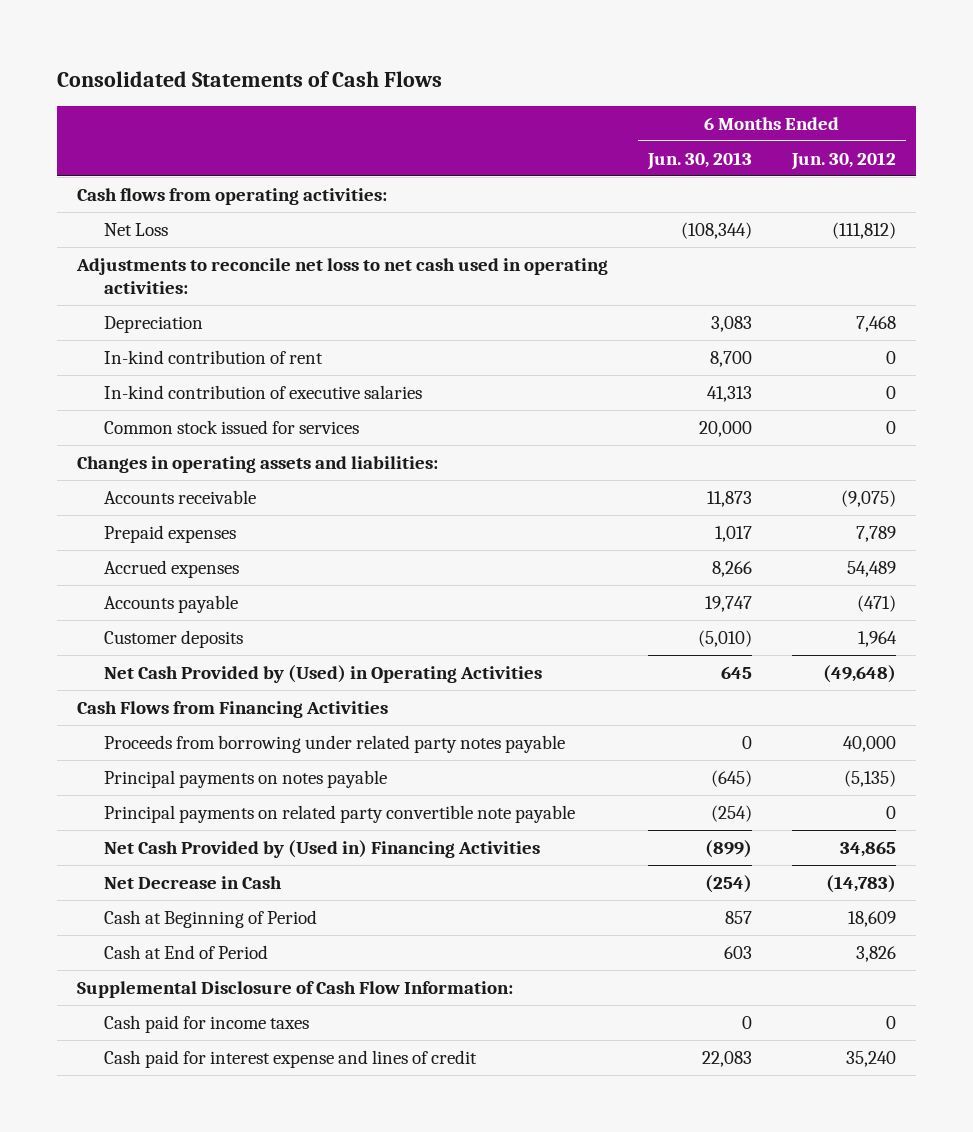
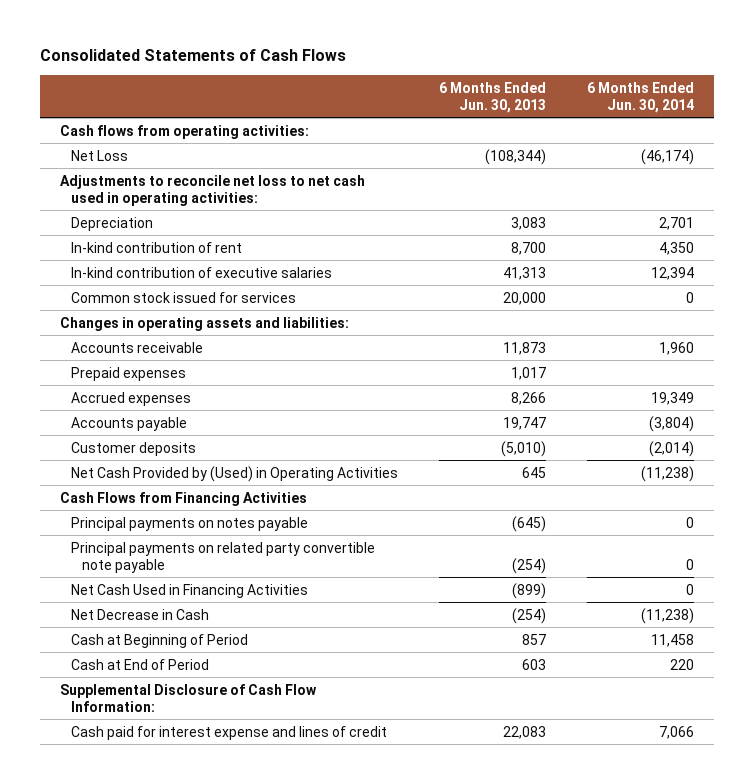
- | 6 Months Ended Jun. 30, 2013 | 6 Months Ended Jun. 30, 2012
+ | 6 Months Ended Jun. 30, 2013 | 6 Months Ended Jun. 30, 2014
- Proceeds from borrowing under related party notes payable | 0 | 40,000
- Net Cash Provided by (Used in) Financing Activities | (899) | 34,865
+ Net Cash Used in Financing Activities | (899) | 0
- Cash paid for income taxes | 0 | 0

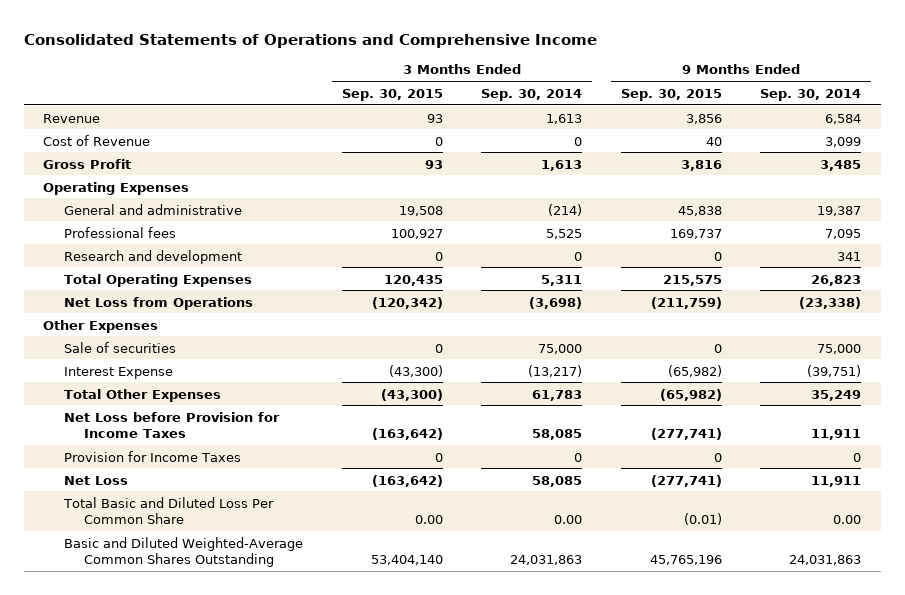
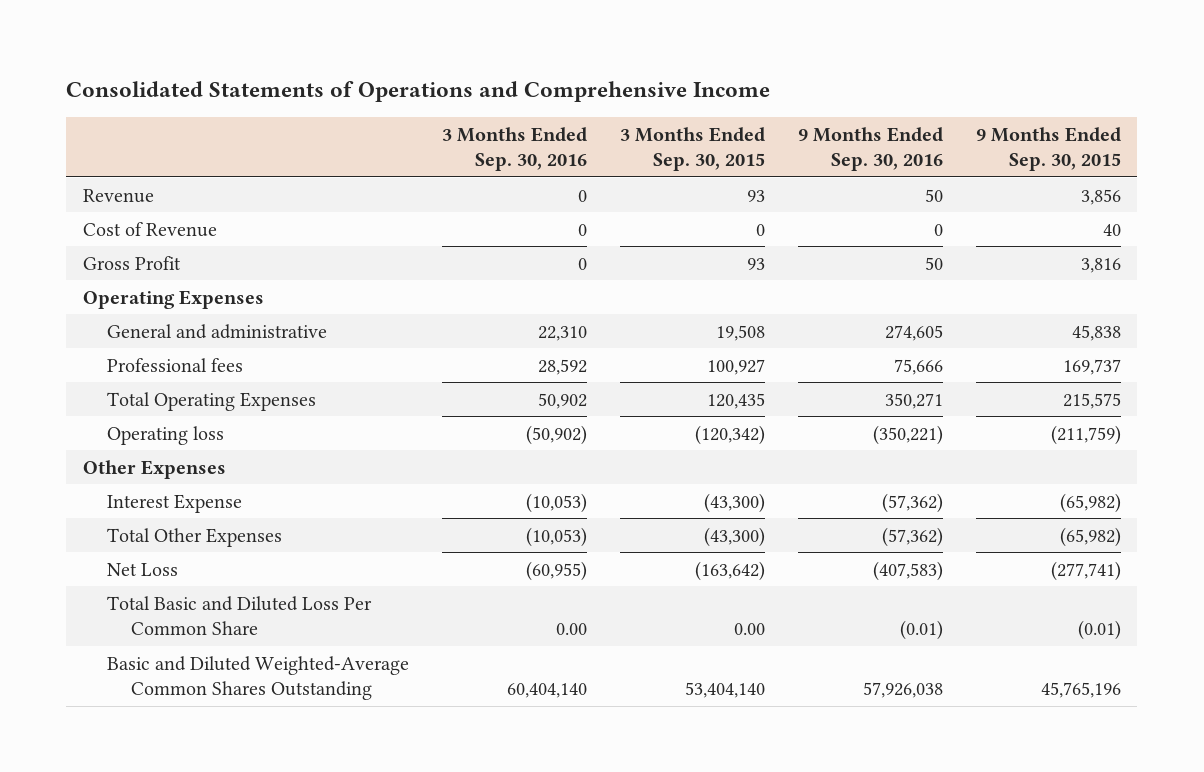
- | 3 Months Ended Sep. 30, 2015 | 3 Months Ended Sep. 30, 2014 | 9 Months Ended Sep. 30, 2015 | 9 Months Ended Sep. 30, 2014
+ | 3 Months Ended Sep. 30, 2016 | 3 Months Ended Sep. 30, 2015 | 9 Months Ended Sep. 30, 2016 | 9 Months Ended Sep. 30, 2015
- Research and development | 0 | 0 | 0 | 341
- Net Loss from Operations | (120,342) | (3,698) | (211,759) | (23,338)
+ Operating loss | (50,902) | (120,342) | (350,221) | (211,759)
- Sale of securities | 0 | 75,000 | 0 | 75,000
- Net Loss before Provision for Income Taxes | (163,642) | 58,085 | (277,741) | 11,911
- Provision for Income Taxes | 0 | 0 | 0 | 0

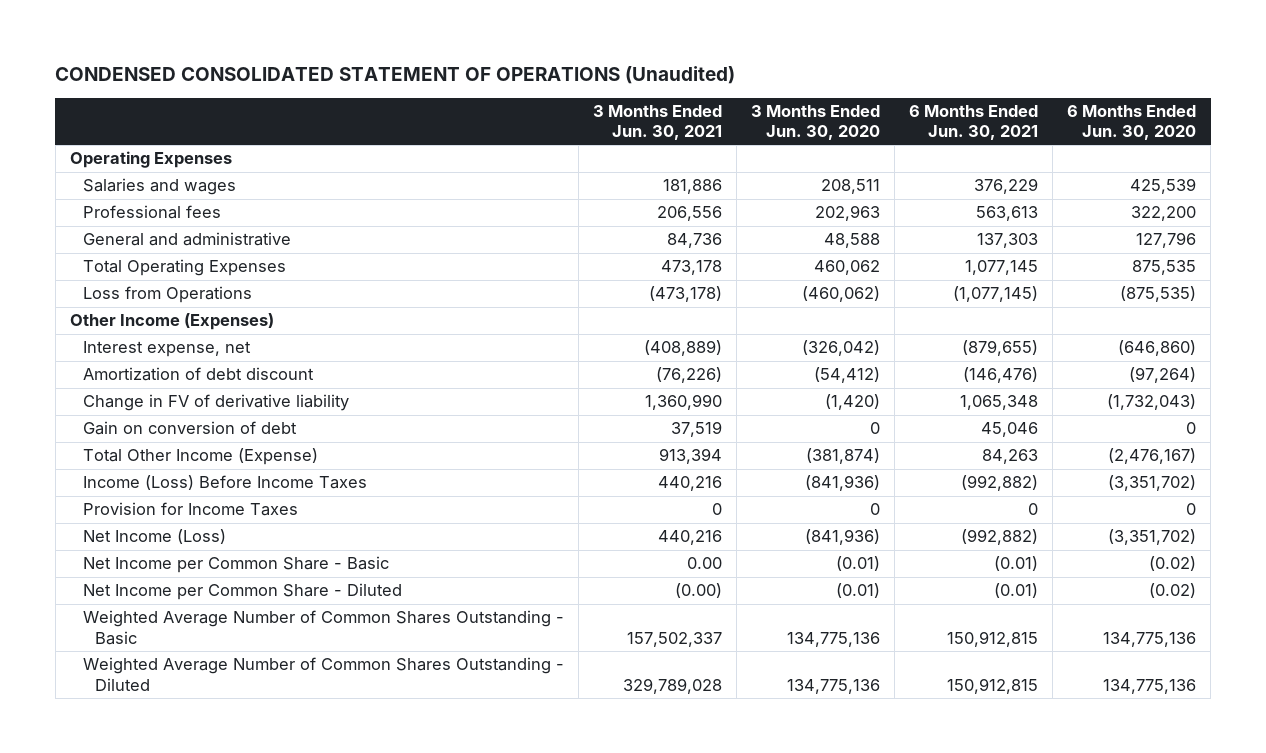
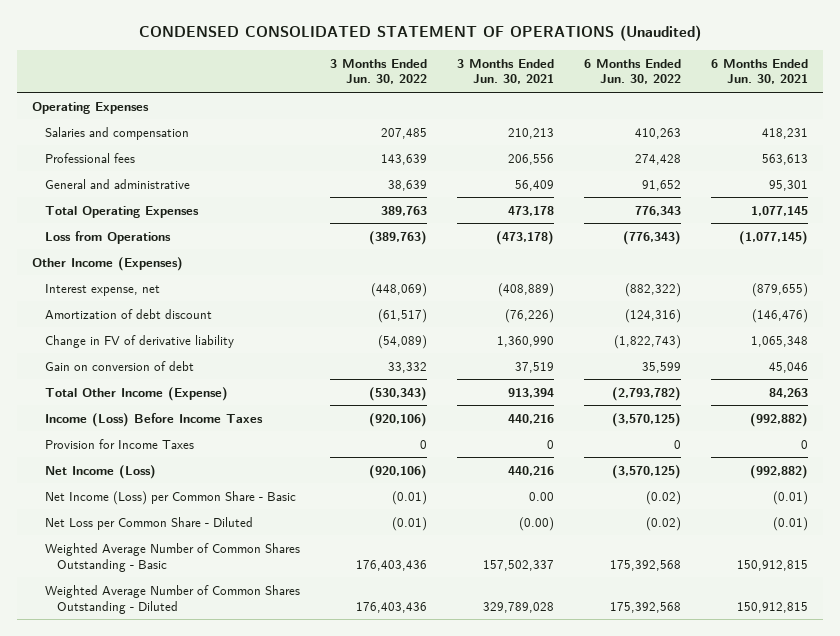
- | 3 Months Ended Jun. 30, 2021 | 3 Months Ended Jun. 30, 2020 | 6 Months Ended Jun. 30, 2021 | 6 Months Ended Jun. 30, 2020
+ | 3 Months Ended Jun. 30, 2022 | 3 Months Ended Jun. 30, 2021 | 6 Months Ended Jun. 30, 2022 | 6 Months Ended Jun. 30, 2021
- Salaries and wages | 181,886 | 208,511 | 376,229 | 425,539
+ Salaries and compensation | 207,485 | 210,213 | 410,263 | 418,231
- General and administrative | 84,736 | 48,588 | 137,303 | 127,796
+ General and administrative | 38,639 | 56,409 | 91,652 | 95,301
- Net Income per Common Share - Basic | 0.00 | (0.01) | (0.01) | (0.02)
- Net Income per Common Share - Diluted | (0.00) | (0.01) | (0.01) | (0.02)
+ Net Income (Loss) per Common Share - Basic | (0.01) | 0.00 | (0.02) | (0.01)
+ Net Loss per Common Share - Diluted | (0.01) | (0.00) | (0.02) | (0.01)

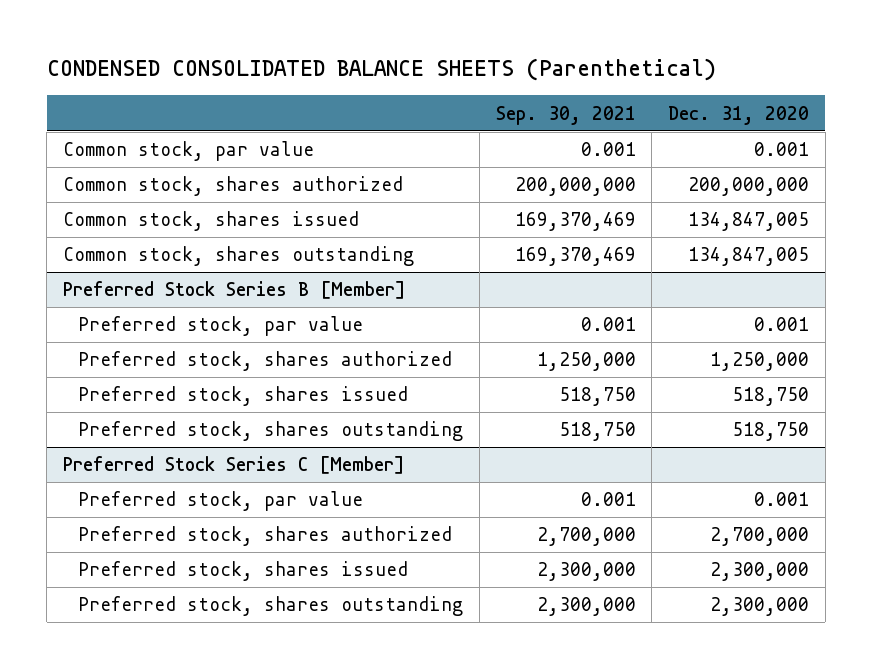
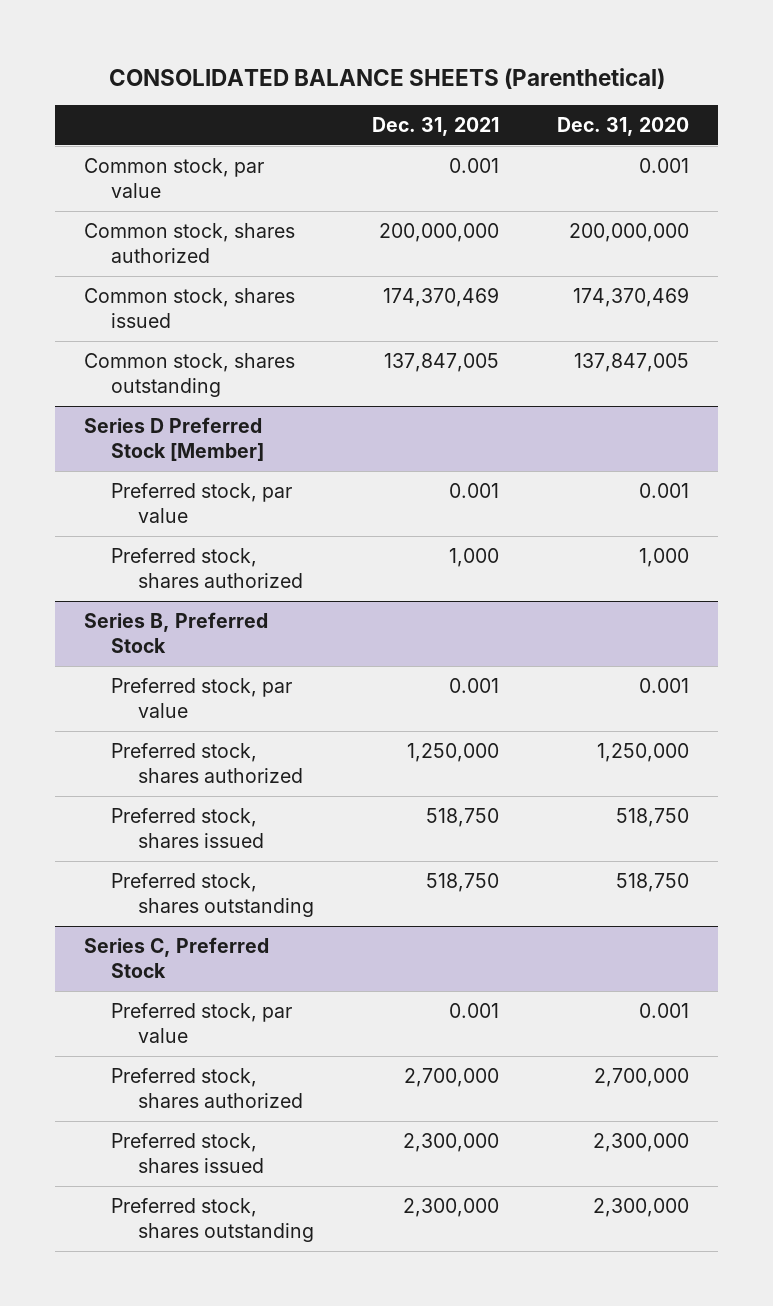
- CONDENSED CONSOLIDATED BALANCE SHEETS (Parenthetical)
+ CONSOLIDATED BALANCE SHEETS (Parenthetical)
- | Sep. 30, 2021 | Dec. 31, 2020
+ | Dec. 31, 2021 | Dec. 31, 2020
- Common stock, shares issued | 169,370,469 | 134,847,005
- Common stock, shares outstanding | 169,370,469 | 134,847,005
- Preferred Stock Series B [Member]
+ Common stock, shares issued | 174,370,469 | 174,370,469
+ Common stock, shares outstanding | 137,847,005 | 137,847,005
+ Series D Preferred Stock [Member]
+ Preferred stock, shares authorized | 1,000 | 1,000
+ Series B, Preferred Stock
+ Preferred stock, par value | 0.001 | 0.001
- Preferred Stock Series C [Member]
+ Series C, Preferred Stock

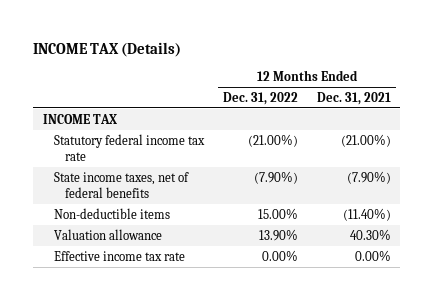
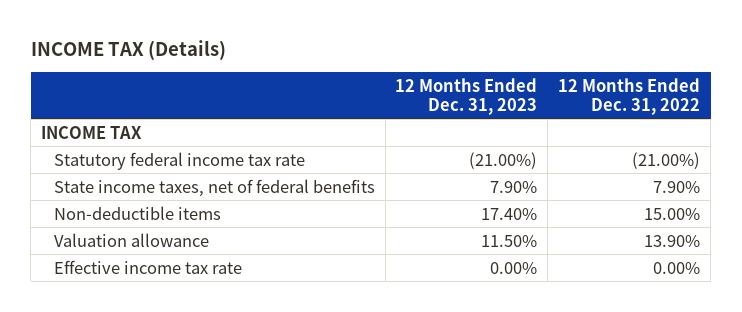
- | 12 Months Ended Dec. 31, 2022 | 12 Months Ended Dec. 31, 2021
+ | 12 Months Ended Dec. 31, 2023 | 12 Months Ended Dec. 31, 2022
- State income taxes, net of federal benefits | (7.90%) | (7.90%)
+ State income taxes, net of federal benefits | 7.90% | 7.90%

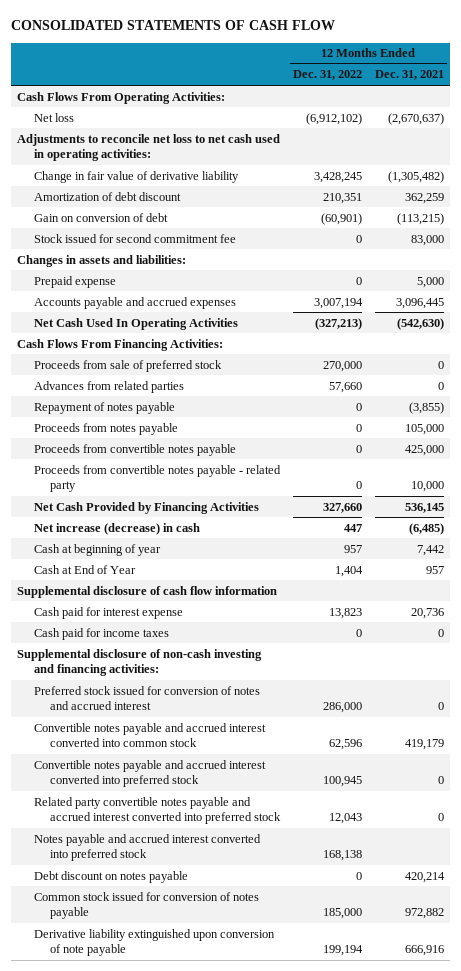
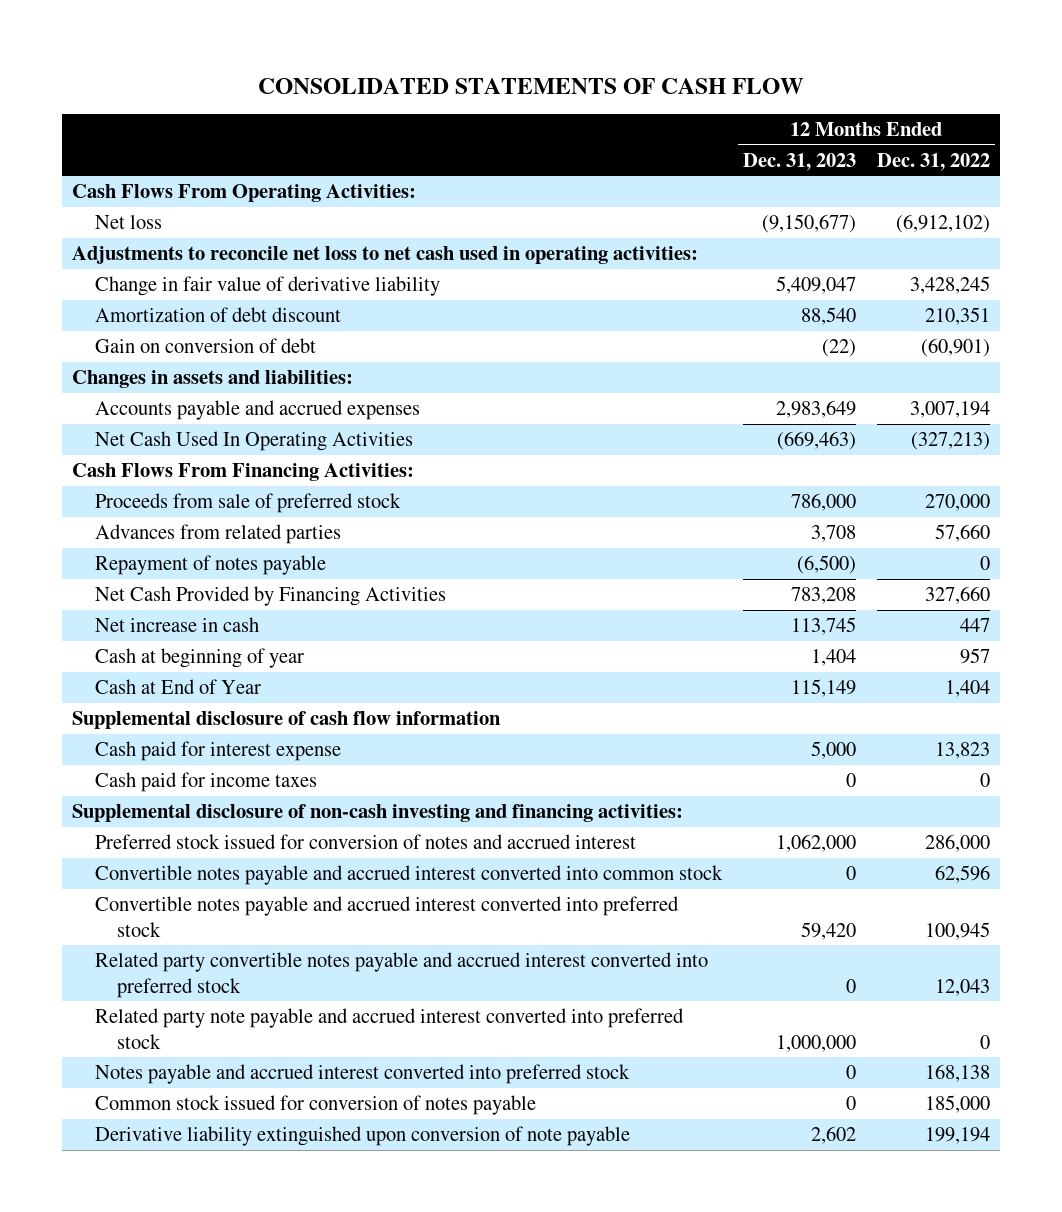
- | 12 Months Ended Dec. 31, 2022 | 12 Months Ended Dec. 31, 2021
+ | 12 Months Ended Dec. 31, 2023 | 12 Months Ended Dec. 31, 2022
- Stock issued for second commitment fee | 0 | 83,000
- Prepaid expense | 0 | 5,000
- Proceeds from notes payable | 0 | 105,000
- Proceeds from convertible notes payable | 0 | 425,000
- Proceeds from convertible notes payable - related party | 0 | 10,000
- Net increase (decrease) in cash | 447 | (6,485)
+ Net increase in cash | 113,745 | 447
+ Related party note payable and accrued interest converted into preferred stock | 1,000,000 | 0
- Debt discount on notes payable | 0 | 420,214

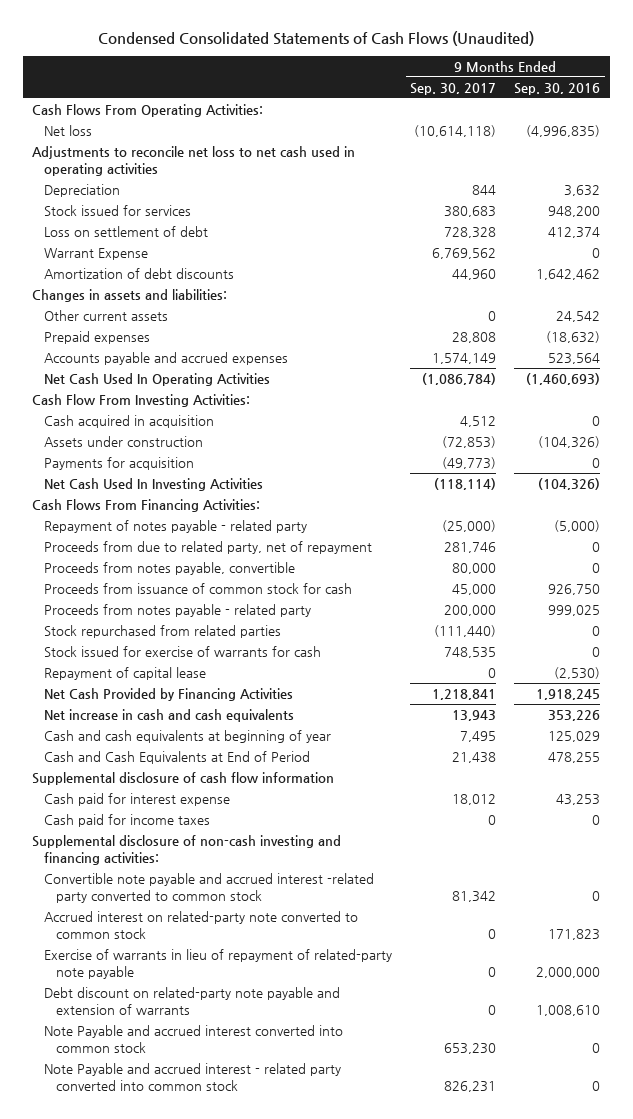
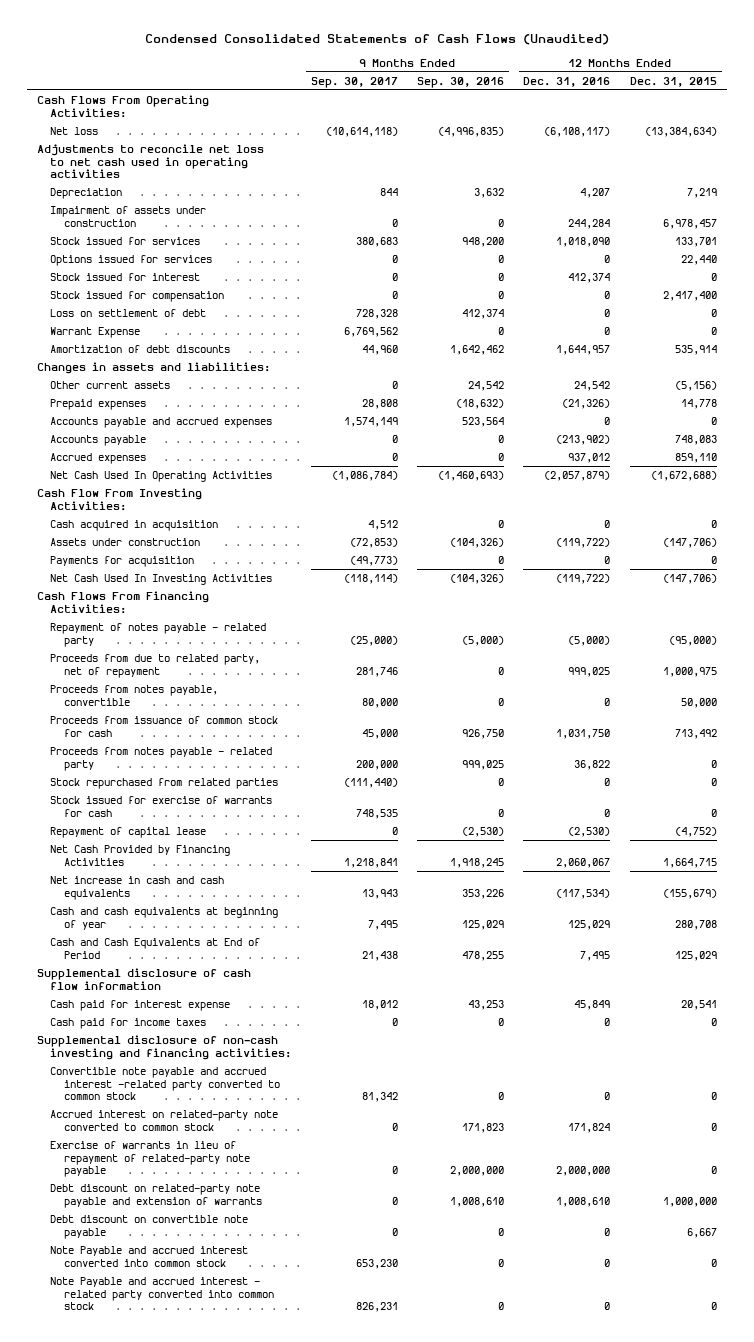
- | 9 Months Ended Sep. 30, 2017 | 9 Months Ended Sep. 30, 2016
+ | 9 Months Ended Sep. 30, 2017 | 9 Months Ended Sep. 30, 2016 | 12 Months Ended Dec. 31, 2016 | 12 Months Ended Dec. 31, 2015
+ Impairment of assets under construction | 0 | 0 | 244,284 | 6,978,457
+ Options issued for services | 0 | 0 | 0 | 22,440
+ Stock issued for interest | 0 | 0 | 412,374 | 0
+ Stock issued for compensation | 0 | 0 | 0 | 2,417,400
+ Accounts payable | 0 | 0 | (213,902) | 748,083
+ Accrued expenses | 0 | 0 | 937,012 | 859,110
+ Debt discount on convertible note payable | 0 | 0 | 0 | 6,667

